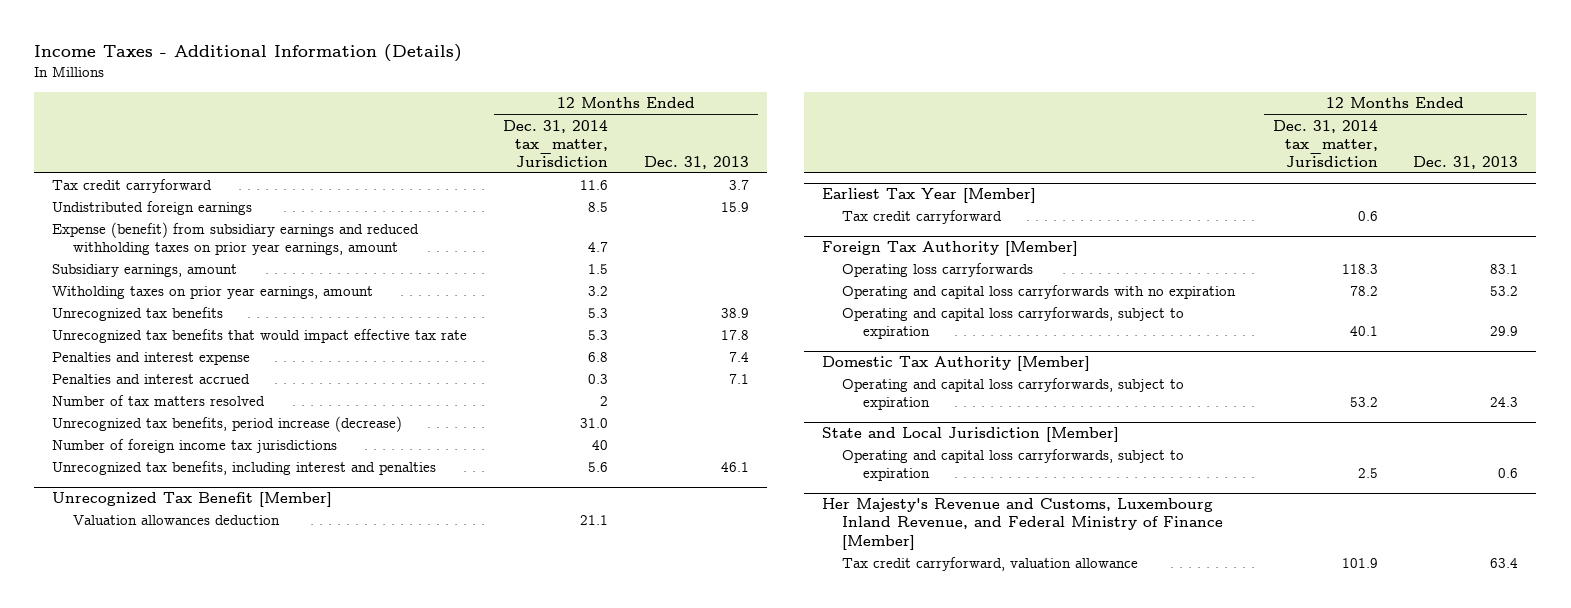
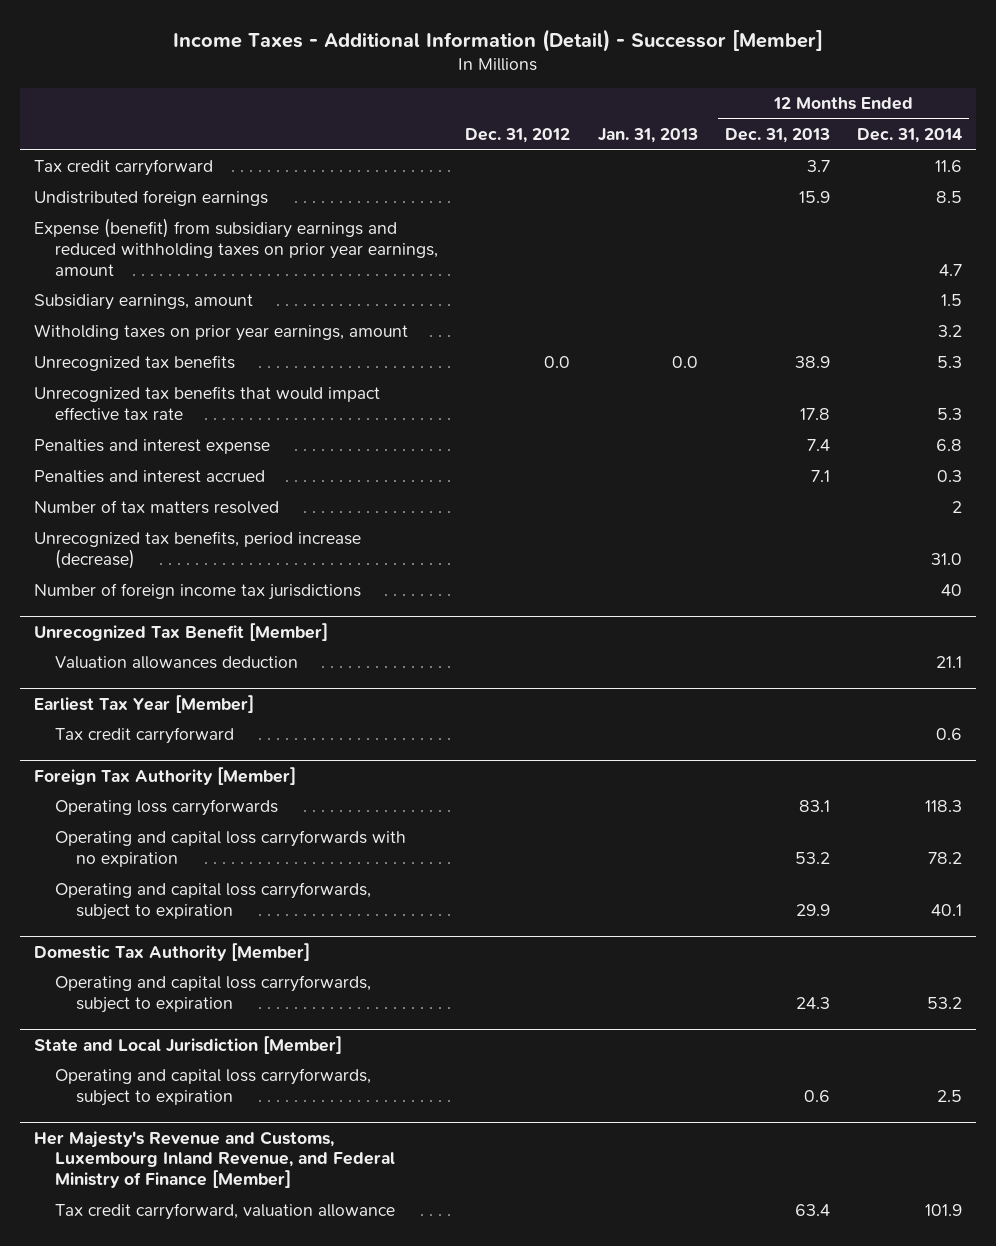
- Income Taxes - Additional Information (Details)
+ Income Taxes - Additional Information (Detail) - Successor [Member]
- | 12 Months Ended Dec. 31, 2014 tax_matter, Jurisdiction | 12 Months Ended Dec. 31, 2013
+ | Dec. 31, 2012 | Jan. 31, 2013 | 12 Months Ended Dec. 31, 2013 | 12 Months Ended Dec. 31, 2014
- Unrecognized tax benefits, including interest and penalties | 5.6 | 46.1

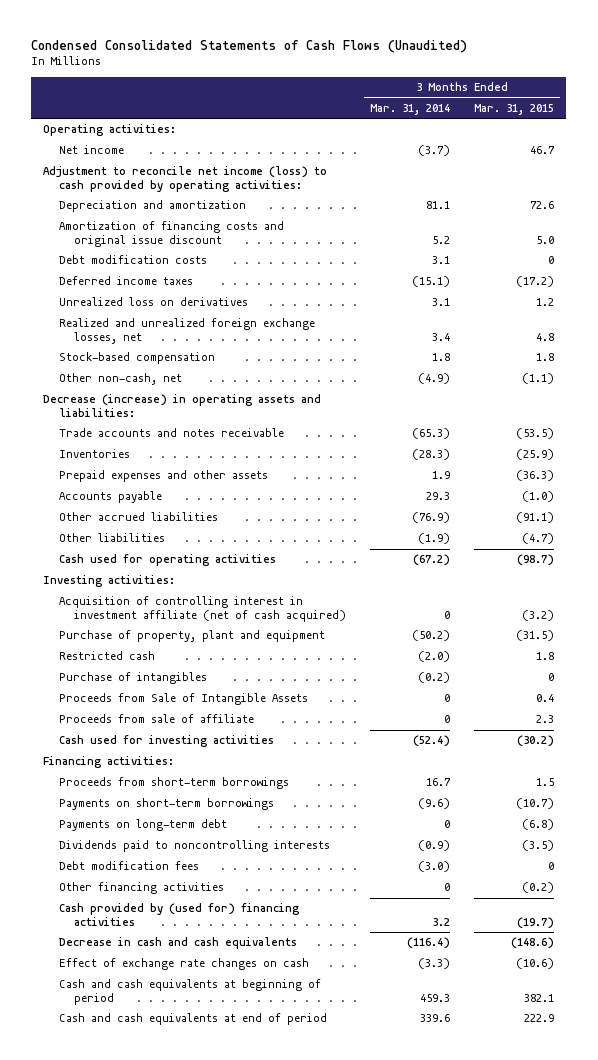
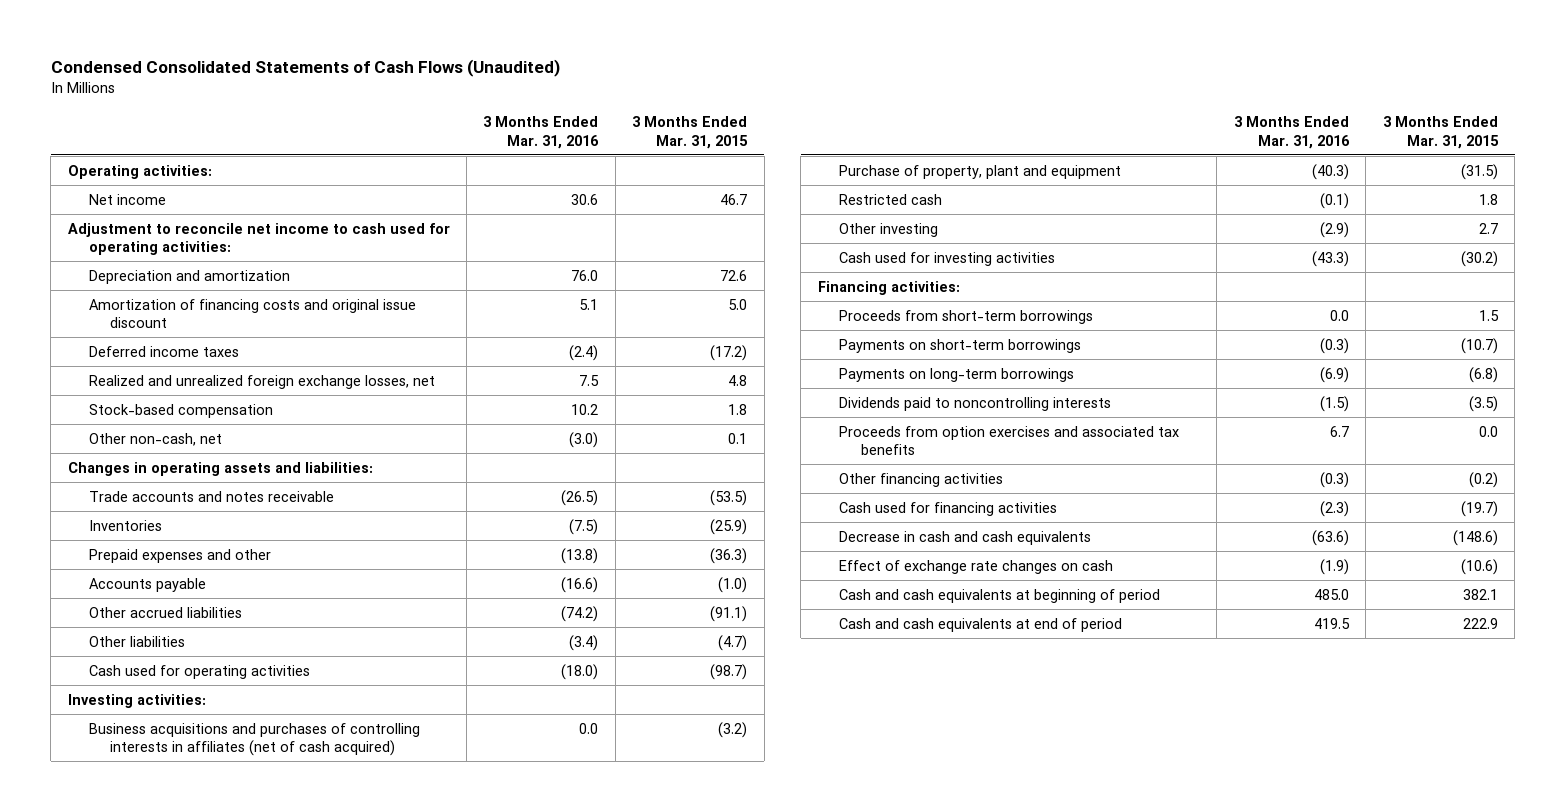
- | 3 Months Ended Mar. 31, 2014 | 3 Months Ended Mar. 31, 2015
+ | 3 Months Ended Mar. 31, 2016 | 3 Months Ended Mar. 31, 2015
- Adjustment to reconcile net income (loss) to cash provided by operating activities:
+ Adjustment to reconcile net income to cash used for operating activities:
- Debt modification costs | 3.1 | 0
- Unrealized loss on derivatives | 3.1 | 1.2
- Other non-cash, net | (4.9) | (1.1)
- Decrease (increase) in operating assets and liabilities:
+ Other non-cash, net | (3.0) | 0.1
+ Changes in operating assets and liabilities:
- Prepaid expenses and other assets | 1.9 | (36.3)
+ Prepaid expenses and other | (13.8) | (36.3)
- Acquisition of controlling interest in investment affiliate (net of cash acquired) | 0 | (3.2)
+ Business acquisitions and purchases of controlling interests in affiliates (net of cash acquired) | 0.0 | (3.2)
- Purchase of intangibles | (0.2) | 0
- Proceeds from Sale of Intangible Assets | 0 | 0.4
- Proceeds from sale of affiliate | 0 | 2.3
+ Other investing | (2.9) | 2.7
- Payments on long-term debt | 0 | (6.8)
+ Payments on long-term borrowings | (6.9) | (6.8)
- Debt modification fees | (3.0) | 0
+ Proceeds from option exercises and associated tax benefits | 6.7 | 0.0
- Cash provided by (used for) financing activities | 3.2 | (19.7)
+ Cash used for financing activities | (2.3) | (19.7)

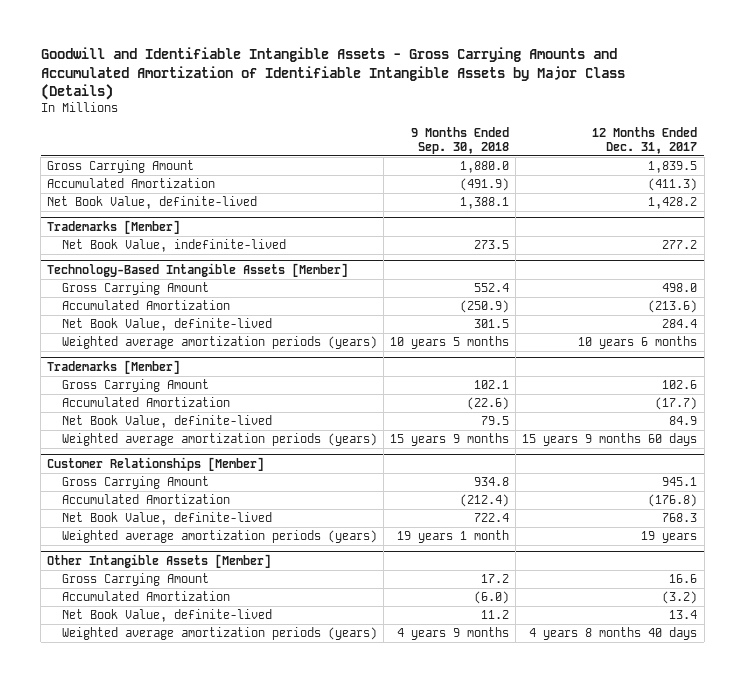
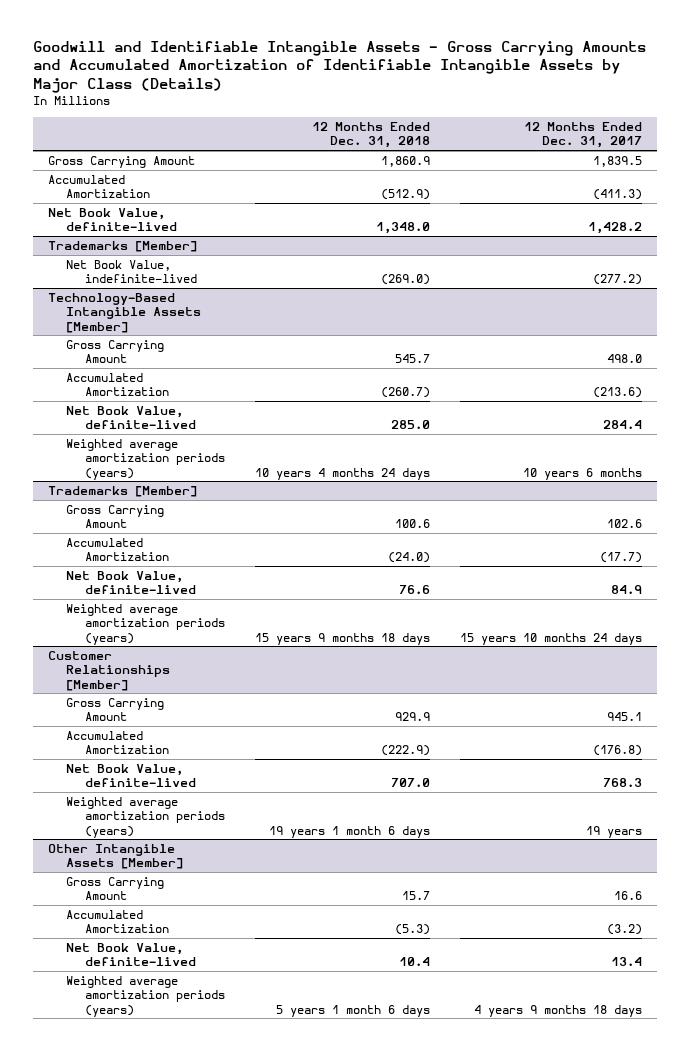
- | 9 Months Ended Sep. 30, 2018 | 12 Months Ended Dec. 31, 2017
+ | 12 Months Ended Dec. 31, 2018 | 12 Months Ended Dec. 31, 2017
@ Trademarks [Member]
- Net Book Value, indefinite-lived | 273.5 | 277.2
+ Net Book Value, indefinite-lived | (269.0) | (277.2)
- Weighted average amortization periods (years) | 15 years 9 months | 15 years 9 months 60 days
+ Weighted average amortization periods (years) | 15 years 9 months 18 days | 15 years 10 months 24 days
@ Other Intangible Assets [Member]
- Weighted average amortization periods (years) | 4 years 9 months | 4 years 8 months 40 days
+ Weighted average amortization periods (years) | 5 years 1 month 6 days | 4 years 9 months 18 days

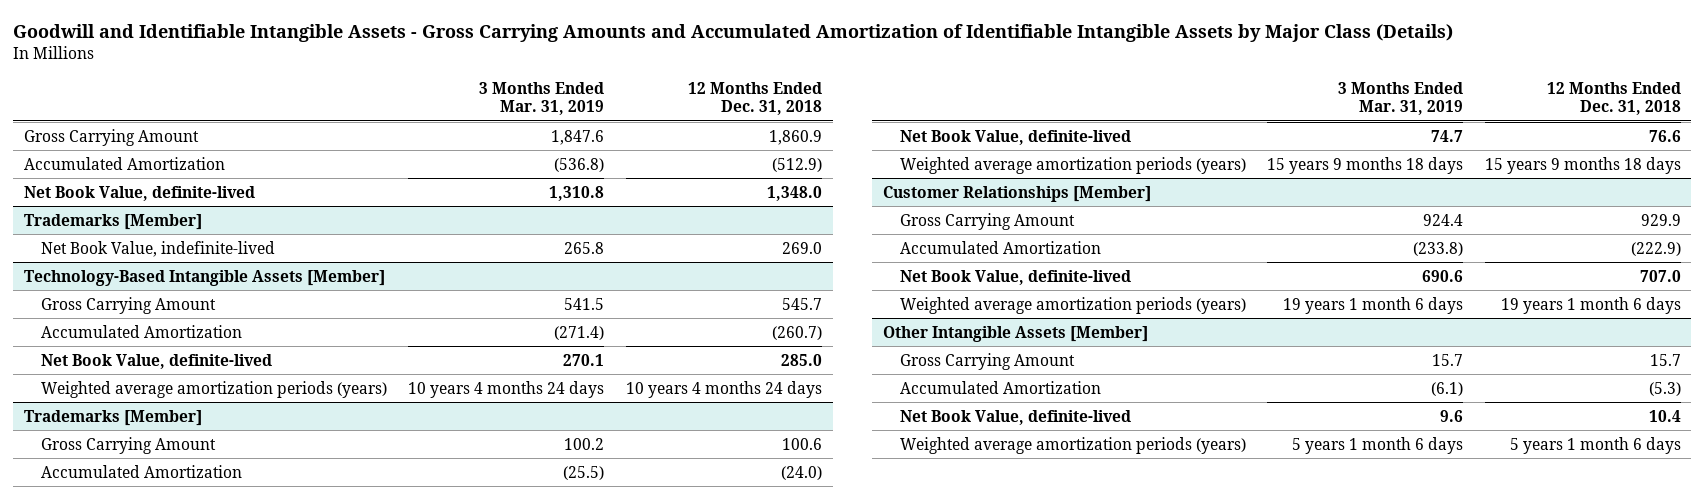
- | 12 Months Ended Dec. 31, 2018 | 12 Months Ended Dec. 31, 2017
+ | 3 Months Ended Mar. 31, 2019 | 12 Months Ended Dec. 31, 2018
@ Trademarks [Member]
- Net Book Value, indefinite-lived | (269.0) | (277.2)
+ Net Book Value, indefinite-lived | 265.8 | 269.0

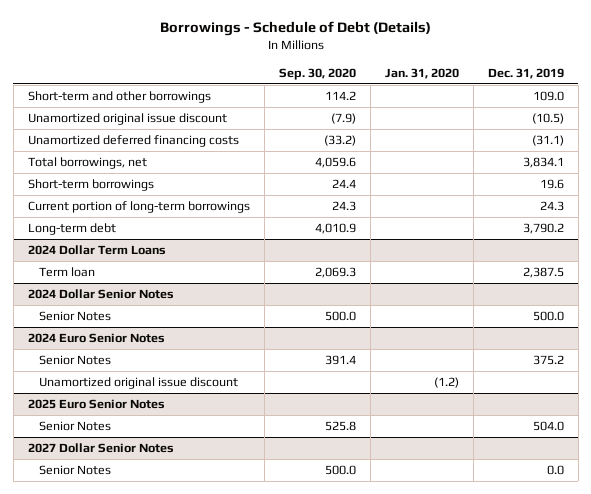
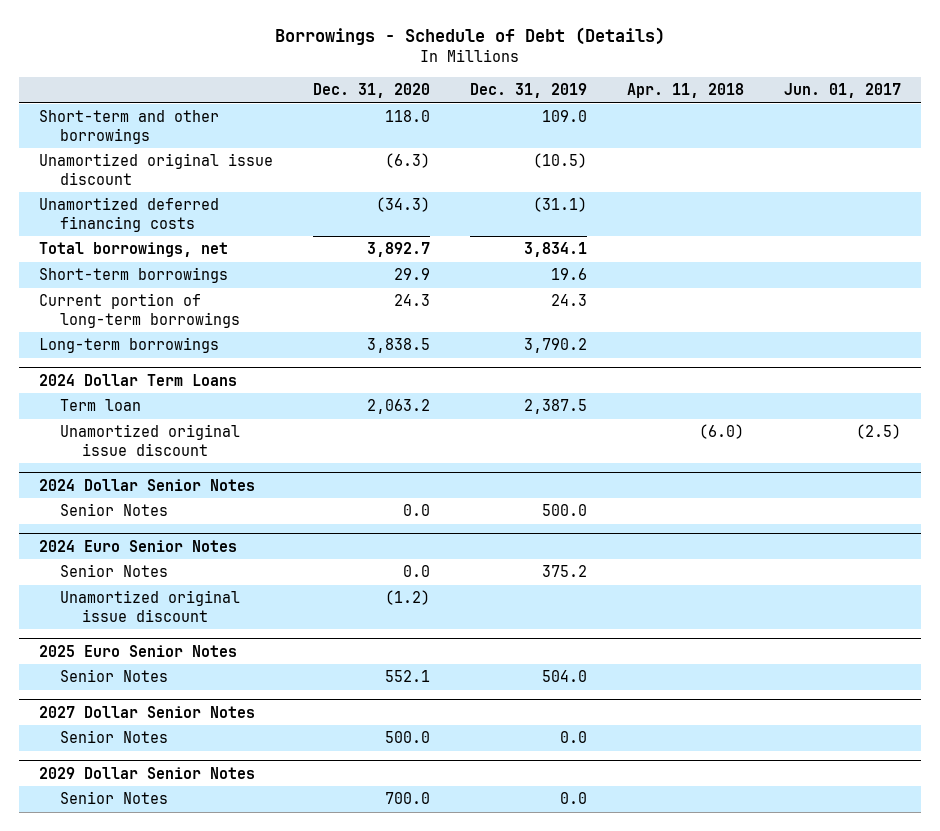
- | Sep. 30, 2020 | Jan. 31, 2020 | Dec. 31, 2019
+ | Dec. 31, 2020 | Dec. 31, 2019 | Apr. 11, 2018 | Jun. 01, 2017
- Long-term debt | 4,010.9 | | 3,790.2
+ Long-term borrowings | 3,838.5 | 3,790.2 | |
@ 2024 Dollar Term Loans
+ Unamortized original issue discount | | | (6.0) | (2.5)
+ 2029 Dollar Senior Notes
+ Senior Notes | 700.0 | 0.0 | |

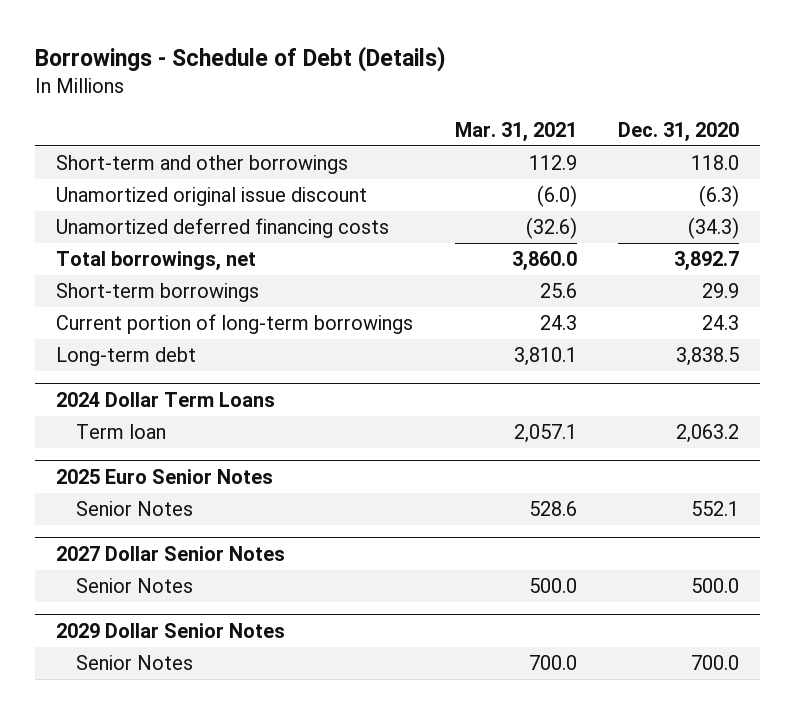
- | Dec. 31, 2020 | Dec. 31, 2019 | Apr. 11, 2018 | Jun. 01, 2017
+ | Mar. 31, 2021 | Dec. 31, 2020
- Long-term borrowings | 3,838.5 | 3,790.2 | |
+ Long-term debt | 3,810.1 | 3,838.5
@ 2024 Dollar Term Loans
- Unamortized original issue discount | | | (6.0) | (2.5)
- 2024 Dollar Senior Notes
- Senior Notes | 0.0 | 500.0 | |
- 2024 Euro Senior Notes
- Senior Notes | 0.0 | 375.2 | |
- Unamortized original issue discount | (1.2) | | |

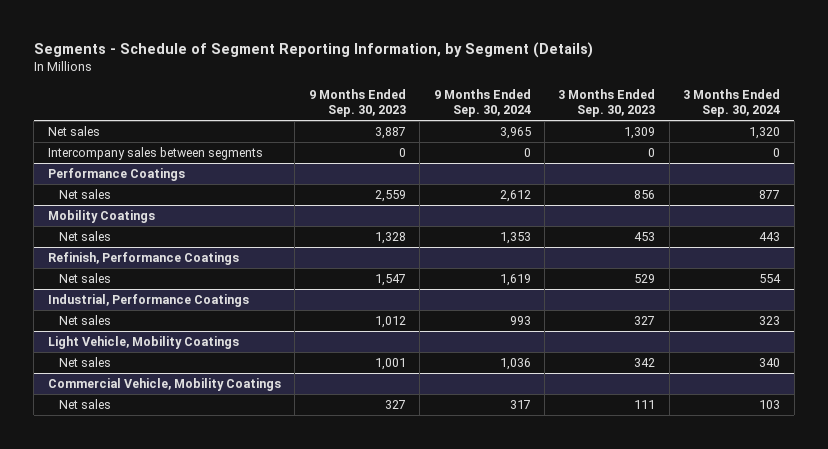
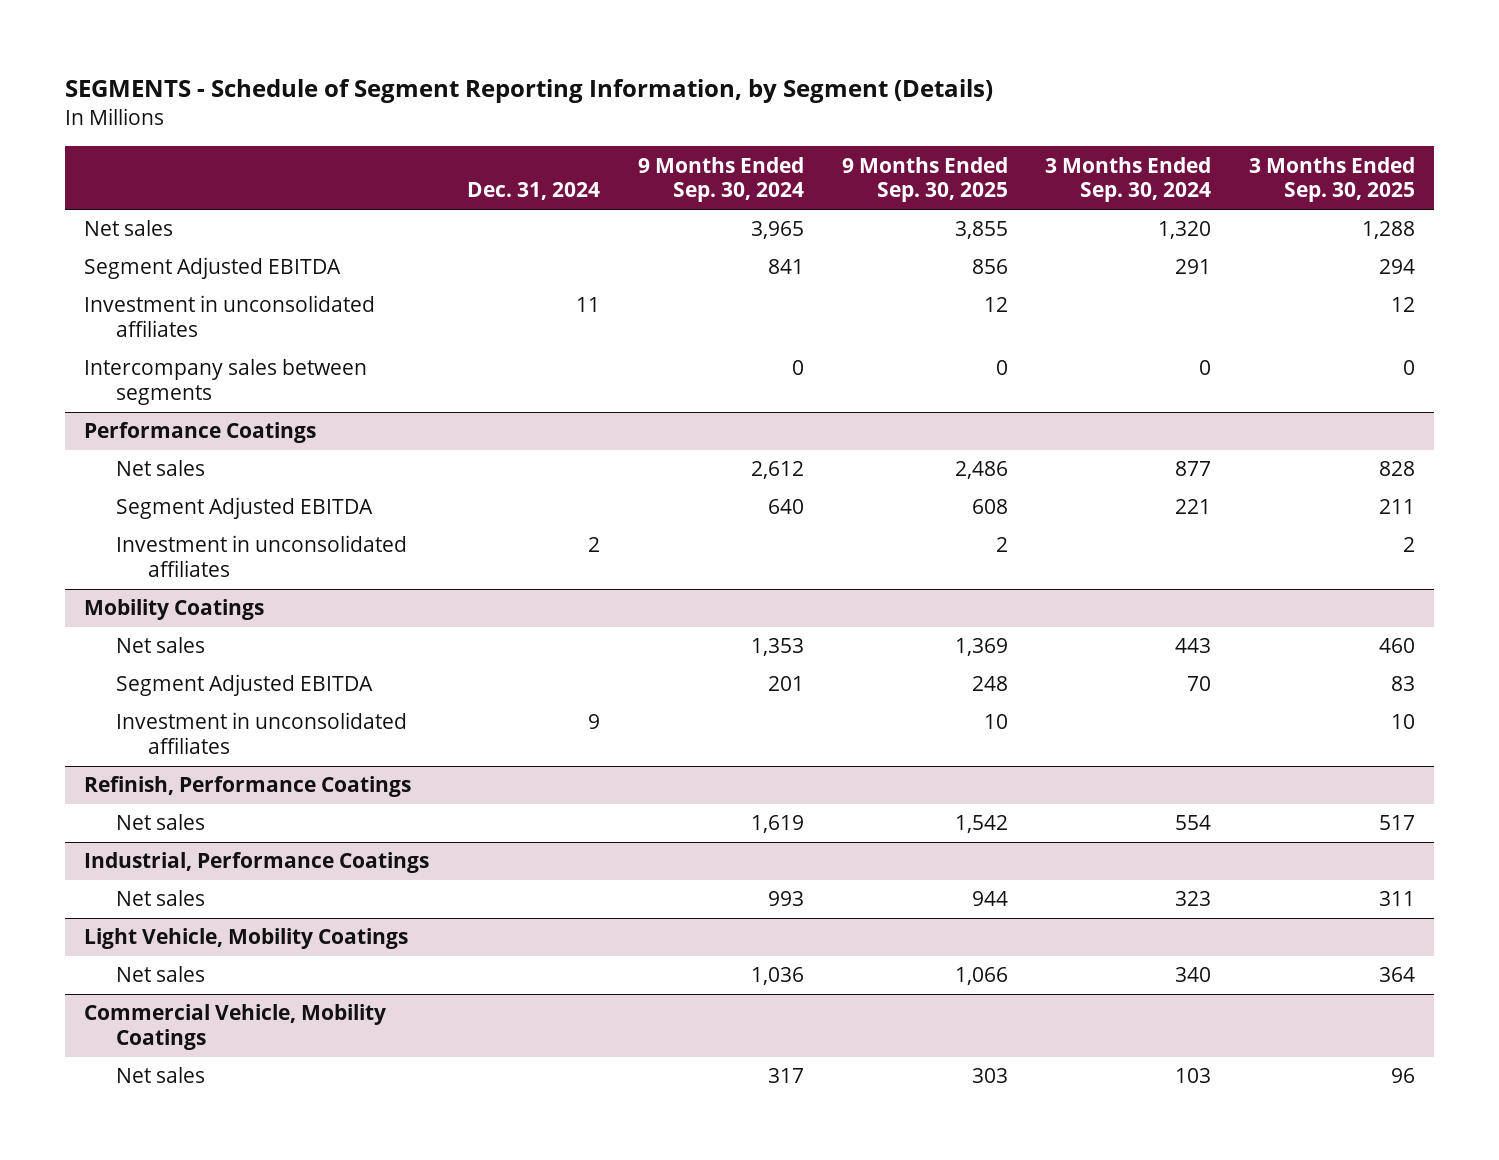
- Segments - Schedule of Segment Reporting Information, by Segment (Details)
+ SEGMENTS - Schedule of Segment Reporting Information, by Segment (Details)
- | 9 Months Ended Sep. 30, 2023 | 9 Months Ended Sep. 30, 2024 | 3 Months Ended Sep. 30, 2023 | 3 Months Ended Sep. 30, 2024
+ | Dec. 31, 2024 | 9 Months Ended Sep. 30, 2024 | 9 Months Ended Sep. 30, 2025 | 3 Months Ended Sep. 30, 2024 | 3 Months Ended Sep. 30, 2025
+ Segment Adjusted EBITDA | | 841 | 856 | 291 | 294
+ Investment in unconsolidated affiliates | 11 | | 12 | | 12
@ Performance Coatings
+ Segment Adjusted EBITDA | | 640 | 608 | 221 | 211
+ Investment in unconsolidated affiliates | 2 | | 2 | | 2
@ Mobility Coatings
+ Segment Adjusted EBITDA | | 201 | 248 | 70 | 83
+ Investment in unconsolidated affiliates | 9 | | 10 | | 10

